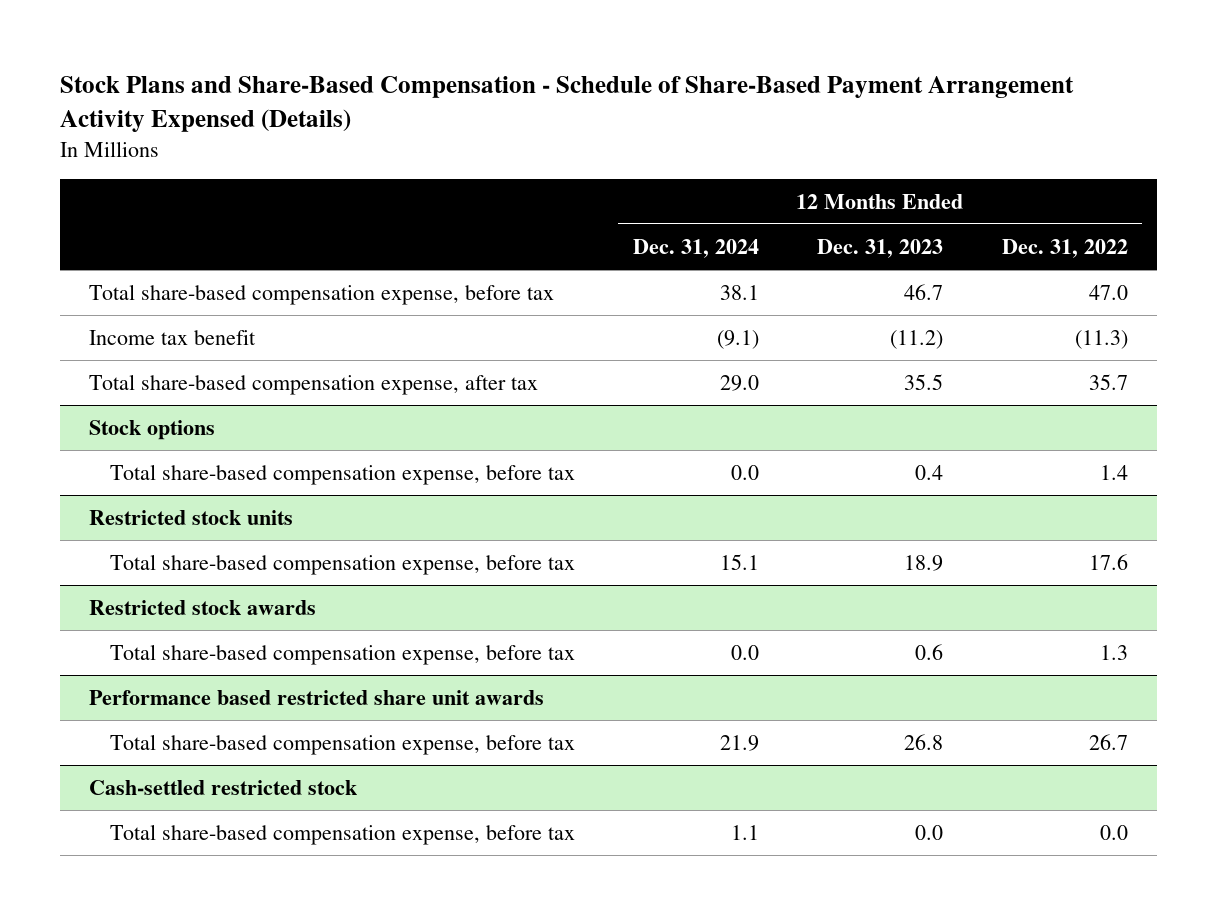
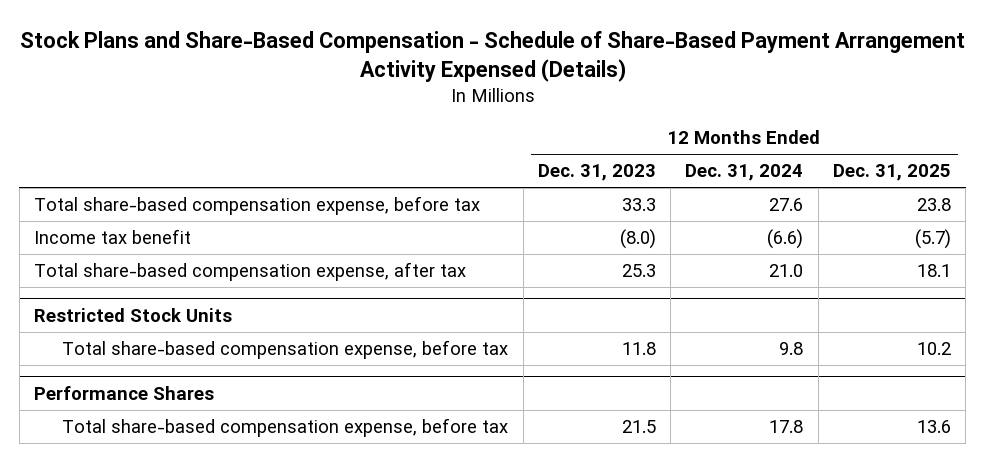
- | 12 Months Ended Dec. 31, 2024 | 12 Months Ended Dec. 31, 2023 | 12 Months Ended Dec. 31, 2022
+ | 12 Months Ended Dec. 31, 2023 | 12 Months Ended Dec. 31, 2024 | 12 Months Ended Dec. 31, 2025
- Total share-based compensation expense, before tax | 38.1 | 46.7 | 47.0
- Income tax benefit | (9.1) | (11.2) | (11.3)
- Total share-based compensation expense, after tax | 29.0 | 35.5 | 35.7
- Stock options
- Total share-based compensation expense, before tax | 0.0 | 0.4 | 1.4
- Restricted stock units
- Total share-based compensation expense, before tax | 15.1 | 18.9 | 17.6
- Restricted stock awards
- Total share-based compensation expense, before tax | 0.0 | 0.6 | 1.3
- Performance based restricted share unit awards
- Total share-based compensation expense, before tax | 21.9 | 26.8 | 26.7
- Cash-settled restricted stock
- Total share-based compensation expense, before tax | 1.1 | 0.0 | 0.0
+ Total share-based compensation expense, before tax | 33.3 | 27.6 | 23.8
+ Income tax benefit | (8.0) | (6.6) | (5.7)
+ Total share-based compensation expense, after tax | 25.3 | 21.0 | 18.1
+ Restricted Stock Units
+ Total share-based compensation expense, before tax | 11.8 | 9.8 | 10.2
+ Performance Shares
+ Total share-based compensation expense, before tax | 21.5 | 17.8 | 13.6

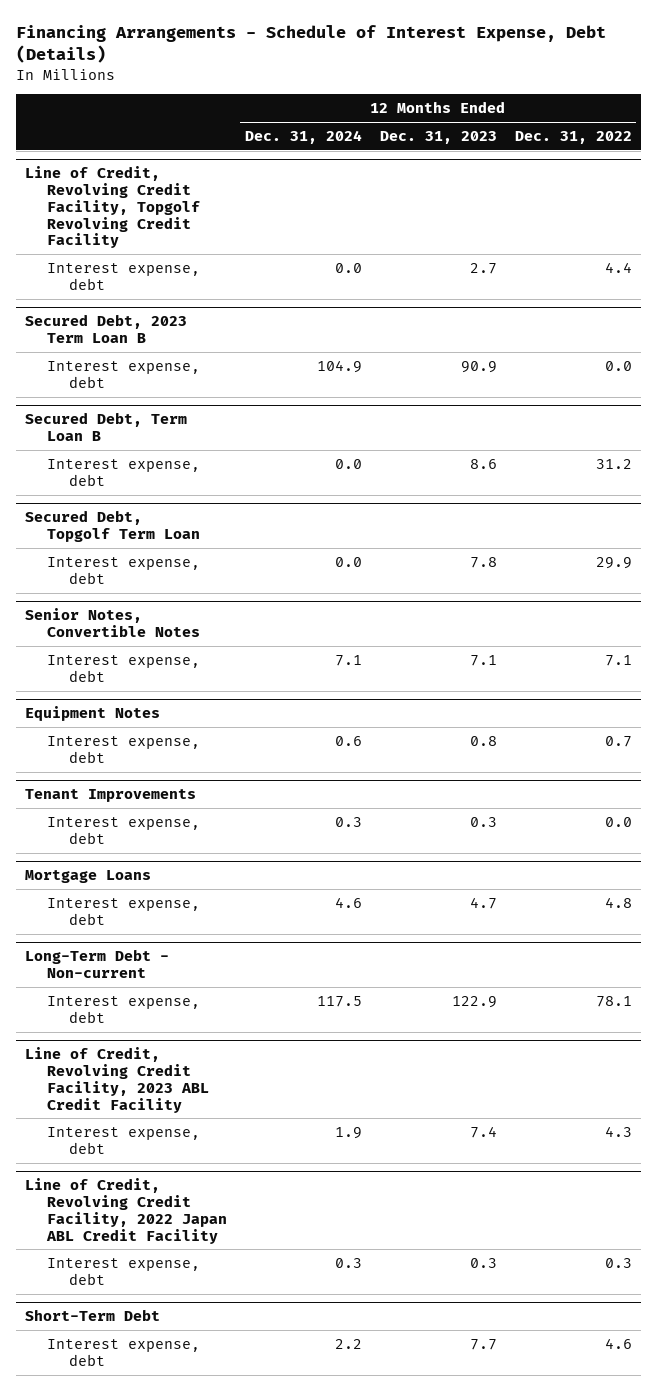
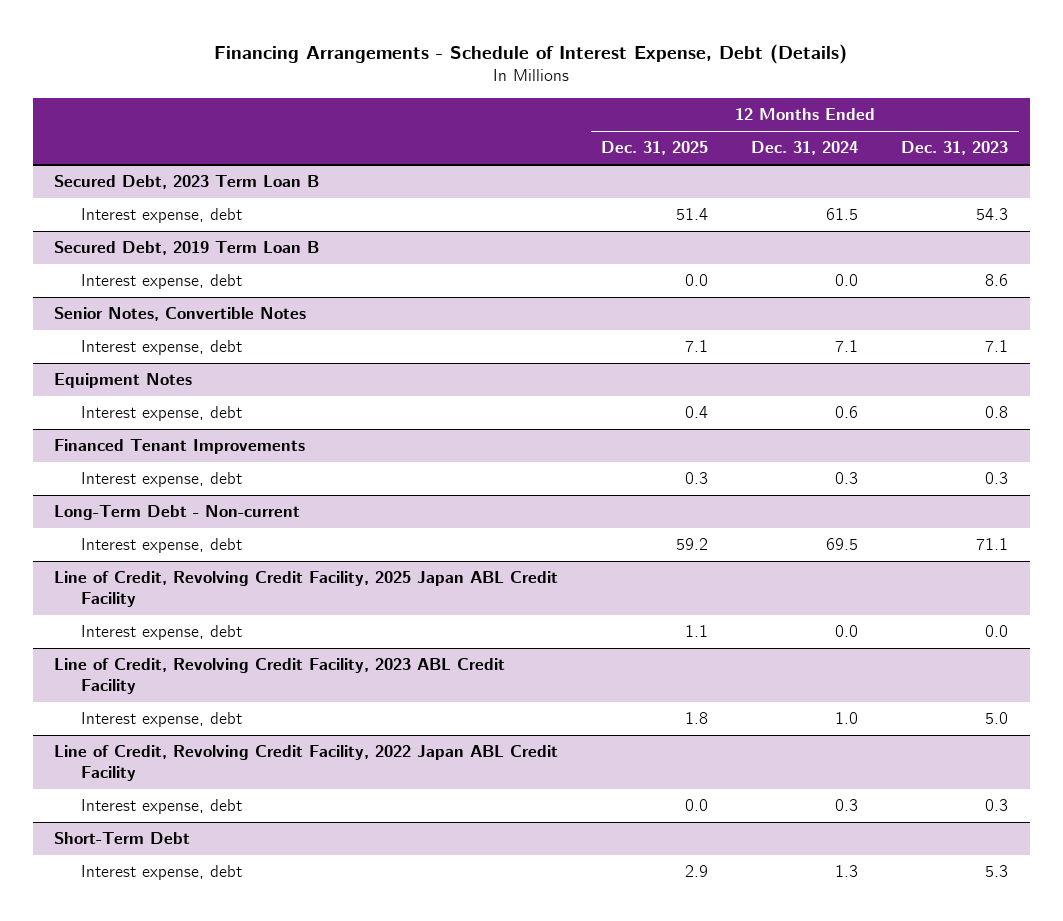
- | 12 Months Ended Dec. 31, 2024 | 12 Months Ended Dec. 31, 2023 | 12 Months Ended Dec. 31, 2022
+ | 12 Months Ended Dec. 31, 2025 | 12 Months Ended Dec. 31, 2024 | 12 Months Ended Dec. 31, 2023
- Line of Credit, Revolving Credit Facility, Topgolf Revolving Credit Facility
- Interest expense, debt | 0.0 | 2.7 | 4.4
@ Secured Debt, 2023 Term Loan B
- Interest expense, debt | 104.9 | 90.9 | 0.0
- Secured Debt, Term Loan B
@ Secured Debt, 2023 Term Loan B
+ Interest expense, debt | 51.4 | 61.5 | 54.3
+ Secured Debt, 2019 Term Loan B
- Secured Debt, Topgolf Term Loan
- Interest expense, debt | 0.0 | 7.8 | 29.9
- Tenant Improvements
+ Financed Tenant Improvements
- Mortgage Loans
- Interest expense, debt | 4.6 | 4.7 | 4.8
@ Long-Term Debt - Non-current
- Interest expense, debt | 117.5 | 122.9 | 78.1
+ Interest expense, debt | 59.2 | 69.5 | 71.1
+ Line of Credit, Revolving Credit Facility, 2025 Japan ABL Credit Facility
+ Interest expense, debt | 1.1 | 0.0 | 0.0
@ Line of Credit, Revolving Credit Facility, 2023 ABL Credit Facility
- Interest expense, debt | 1.9 | 7.4 | 4.3
+ Interest expense, debt | 1.8 | 1.0 | 5.0
@ Short-Term Debt
- Interest expense, debt | 2.2 | 7.7 | 4.6
+ Interest expense, debt | 2.9 | 1.3 | 5.3

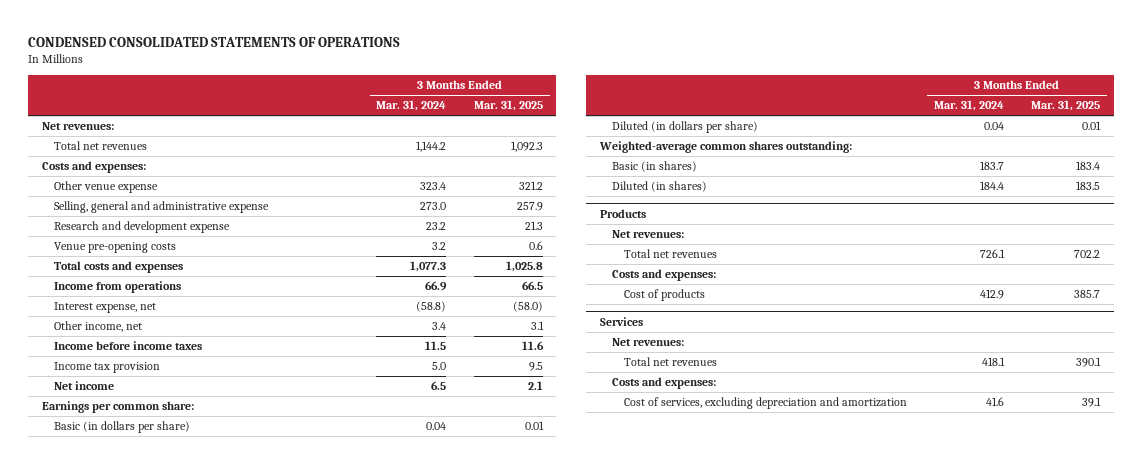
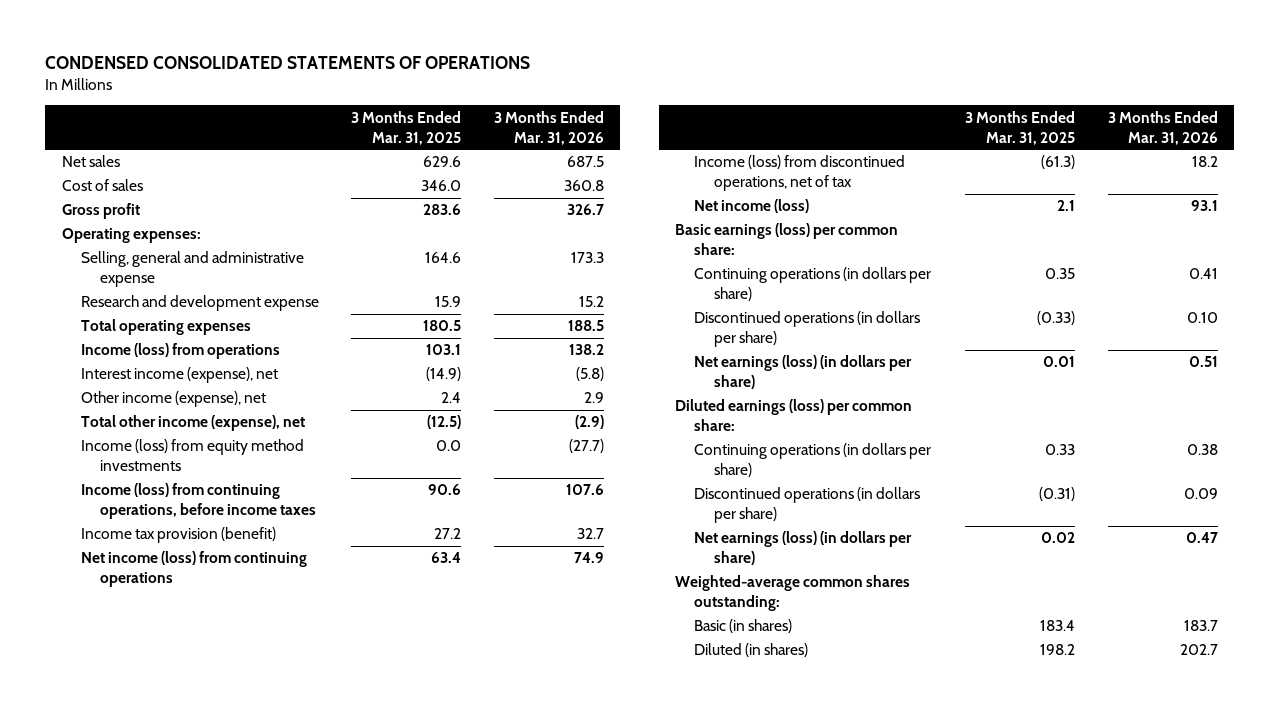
- | 3 Months Ended Mar. 31, 2024 | 3 Months Ended Mar. 31, 2025
+ | 3 Months Ended Mar. 31, 2025 | 3 Months Ended Mar. 31, 2026
- Net revenues:
- Total net revenues | 1,144.2 | 1,092.3
- Costs and expenses:
- Other venue expense | 323.4 | 321.2
- Selling, general and administrative expense | 273.0 | 257.9
- Research and development expense | 23.2 | 21.3
- Venue pre-opening costs | 3.2 | 0.6
- Total costs and expenses | 1,077.3 | 1,025.8
- Income from operations | 66.9 | 66.5
- Interest expense, net | (58.8) | (58.0)
- Other income, net | 3.4 | 3.1
- Income before income taxes | 11.5 | 11.6
- Income tax provision | 5.0 | 9.5
- Net income | 6.5 | 2.1
- Earnings per common share:
- Basic (in dollars per share) | 0.04 | 0.01
- Diluted (in dollars per share) | 0.04 | 0.01
+ Net sales | 629.6 | 687.5
+ Cost of sales | 346.0 | 360.8
+ Gross profit | 283.6 | 326.7
+ Operating expenses:
+ Selling, general and administrative expense | 164.6 | 173.3
+ Research and development expense | 15.9 | 15.2
+ Total operating expenses | 180.5 | 188.5
+ Income (loss) from operations | 103.1 | 138.2
+ Interest income (expense), net | (14.9) | (5.8)
+ Other income (expense), net | 2.4 | 2.9
+ Total other income (expense), net | (12.5) | (2.9)
+ Income (loss) from equity method investments | 0.0 | (27.7)
+ Income (loss) from continuing operations, before income taxes | 90.6 | 107.6
+ Income tax provision (benefit) | 27.2 | 32.7
+ Net income (loss) from continuing operations | 63.4 | 74.9
+ Income (loss) from discontinued operations, net of tax | (61.3) | 18.2
+ Net income (loss) | 2.1 | 93.1
+ Basic earnings (loss) per common share:
+ Continuing operations (in dollars per share) | 0.35 | 0.41
+ Discontinued operations (in dollars per share) | (0.33) | 0.10
+ Net earnings (loss) (in dollars per share) | 0.01 | 0.51
+ Diluted earnings (loss) per common share:
+ Continuing operations (in dollars per share) | 0.33 | 0.38
+ Discontinued operations (in dollars per share) | (0.31) | 0.09
+ Net earnings (loss) (in dollars per share) | 0.02 | 0.47
- Diluted (in shares) | 184.4 | 183.5
- Products
- Net revenues:
- Total net revenues | 726.1 | 702.2
- Costs and expenses:
- Cost of products | 412.9 | 385.7
- Services
- Net revenues:
- Total net revenues | 418.1 | 390.1
- Costs and expenses:
- Cost of services, excluding depreciation and amortization | 41.6 | 39.1
+ Diluted (in shares) | 198.2 | 202.7

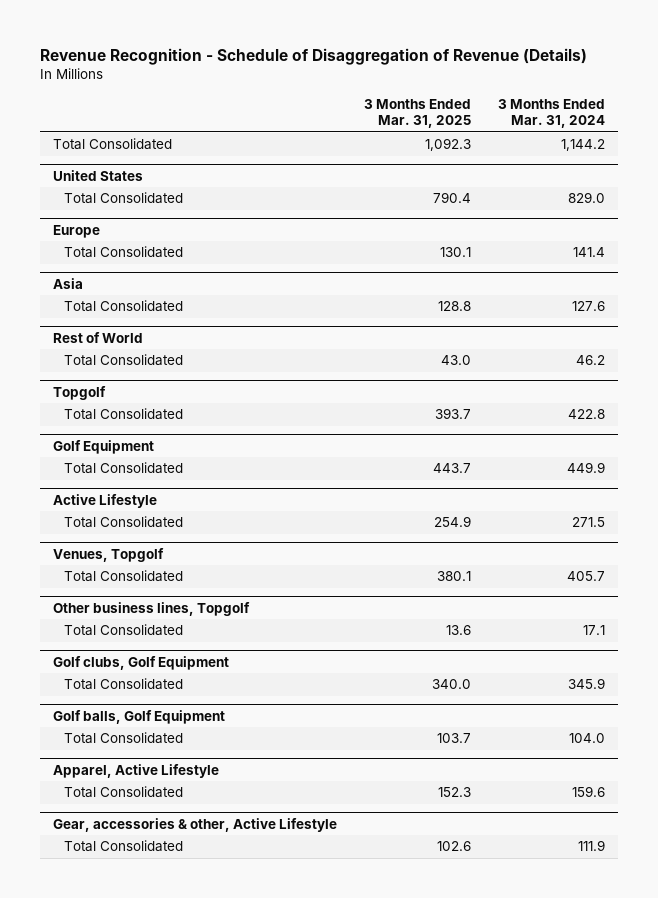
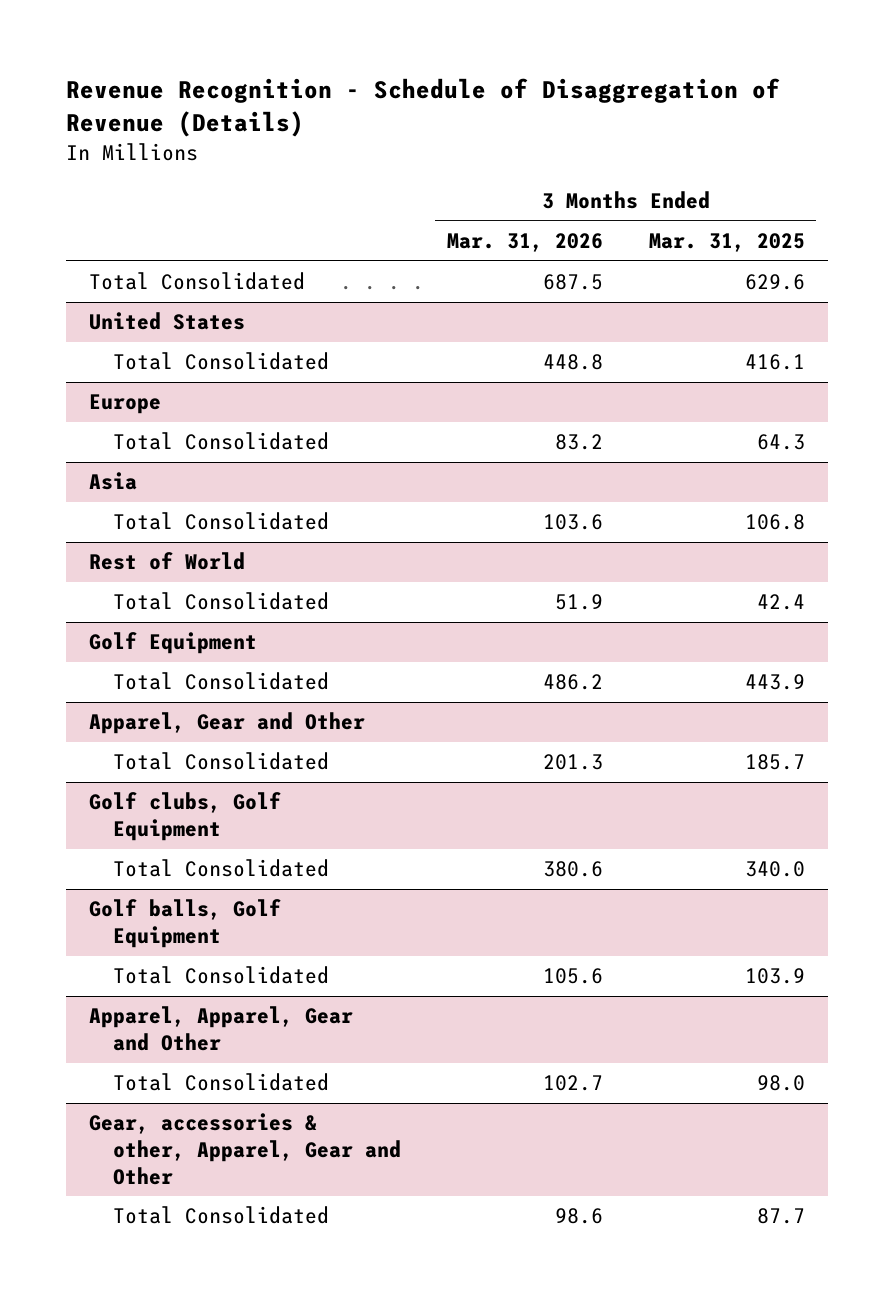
- | 3 Months Ended Mar. 31, 2025 | 3 Months Ended Mar. 31, 2024
+ | 3 Months Ended Mar. 31, 2026 | 3 Months Ended Mar. 31, 2025
- Total Consolidated | 1,092.3 | 1,144.2
+ Total Consolidated | 687.5 | 629.6
@ United States
- Total Consolidated | 790.4 | 829.0
+ Total Consolidated | 448.8 | 416.1
@ Europe
- Total Consolidated | 130.1 | 141.4
+ Total Consolidated | 83.2 | 64.3
@ Asia
- Total Consolidated | 128.8 | 127.6
+ Total Consolidated | 103.6 | 106.8
@ Rest of World
- Total Consolidated | 43.0 | 46.2
- Topgolf
- Total Consolidated | 393.7 | 422.8
@ Rest of World
+ Total Consolidated | 51.9 | 42.4
@ Golf Equipment
- Total Consolidated | 443.7 | 449.9
- Active Lifestyle
- Total Consolidated | 254.9 | 271.5
- Venues, Topgolf
- Total Consolidated | 380.1 | 405.7
- Other business lines, Topgolf
- Total Consolidated | 13.6 | 17.1
@ Golf Equipment
+ Total Consolidated | 486.2 | 443.9
+ Apparel, Gear and Other
+ Total Consolidated | 201.3 | 185.7
@ Golf balls, Golf Equipment
- Total Consolidated | 103.7 | 104.0
- Apparel, Active Lifestyle
- Total Consolidated | 152.3 | 159.6
- Gear, accessories & other, Active Lifestyle
- Total Consolidated | 102.6 | 111.9
@ Golf balls, Golf Equipment
+ Total Consolidated | 105.6 | 103.9
+ Apparel, Apparel, Gear and Other
+ Total Consolidated | 102.7 | 98.0
+ Gear, accessories & other, Apparel, Gear and Other
+ Total Consolidated | 98.6 | 87.7

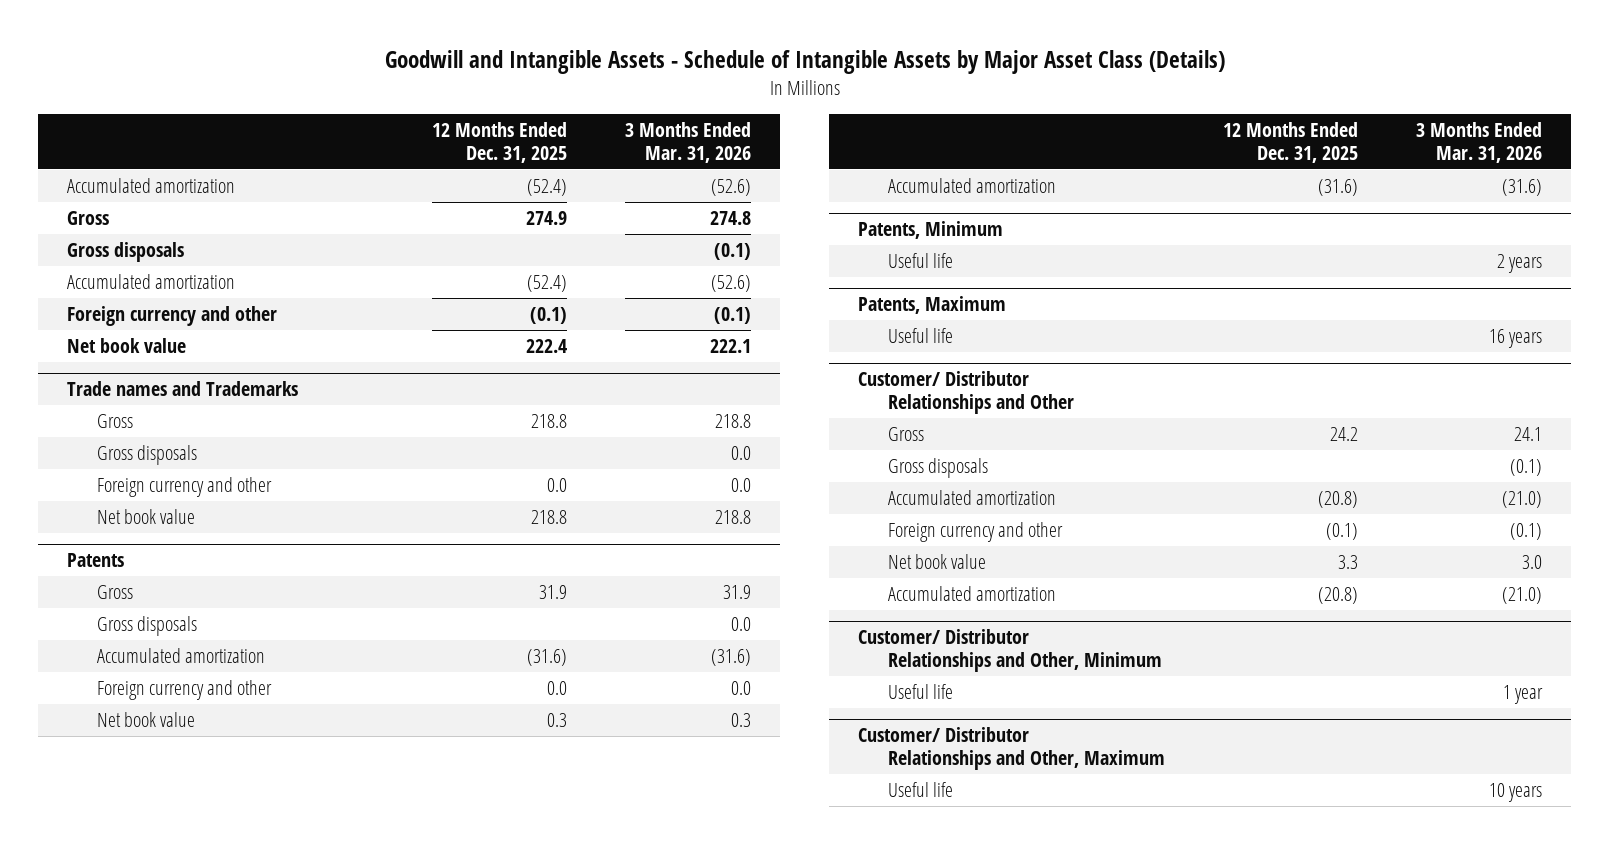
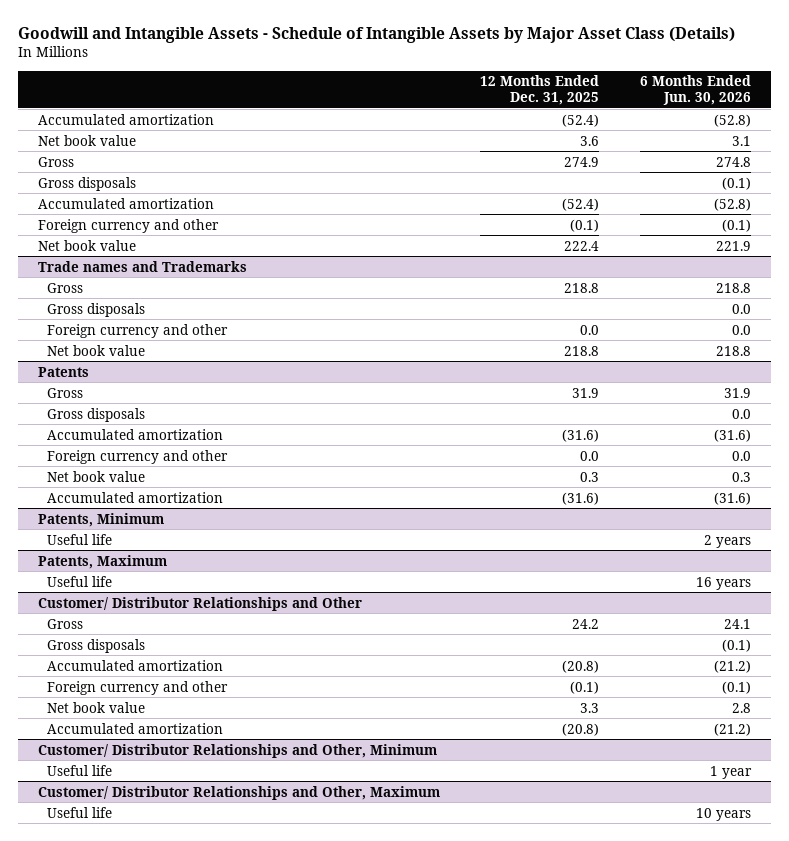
- | 12 Months Ended Dec. 31, 2025 | 3 Months Ended Mar. 31, 2026
+ | 12 Months Ended Dec. 31, 2025 | 6 Months Ended Jun. 30, 2026
+ Net book value | 3.6 | 3.1

